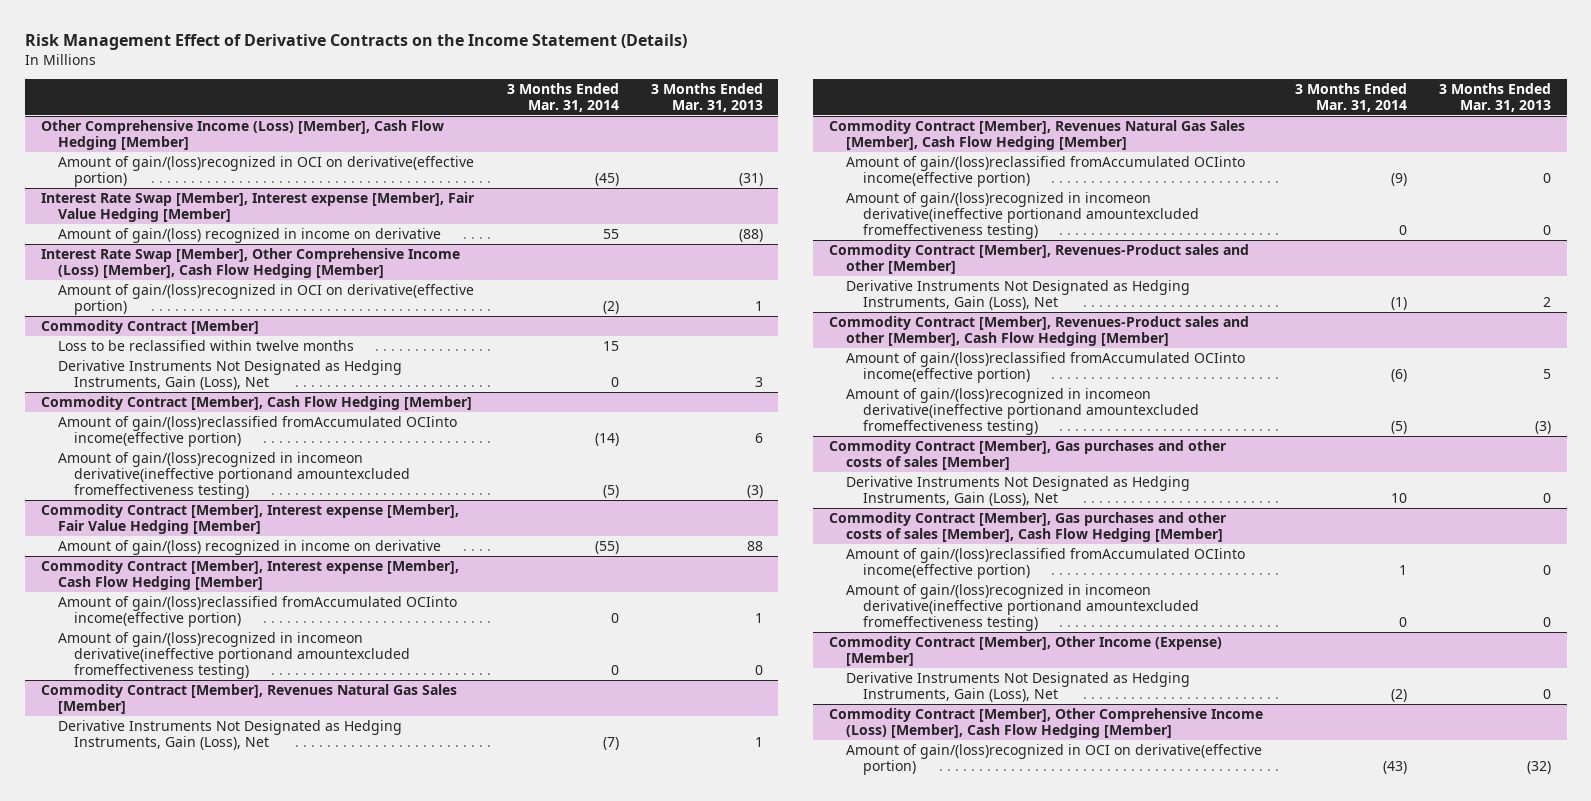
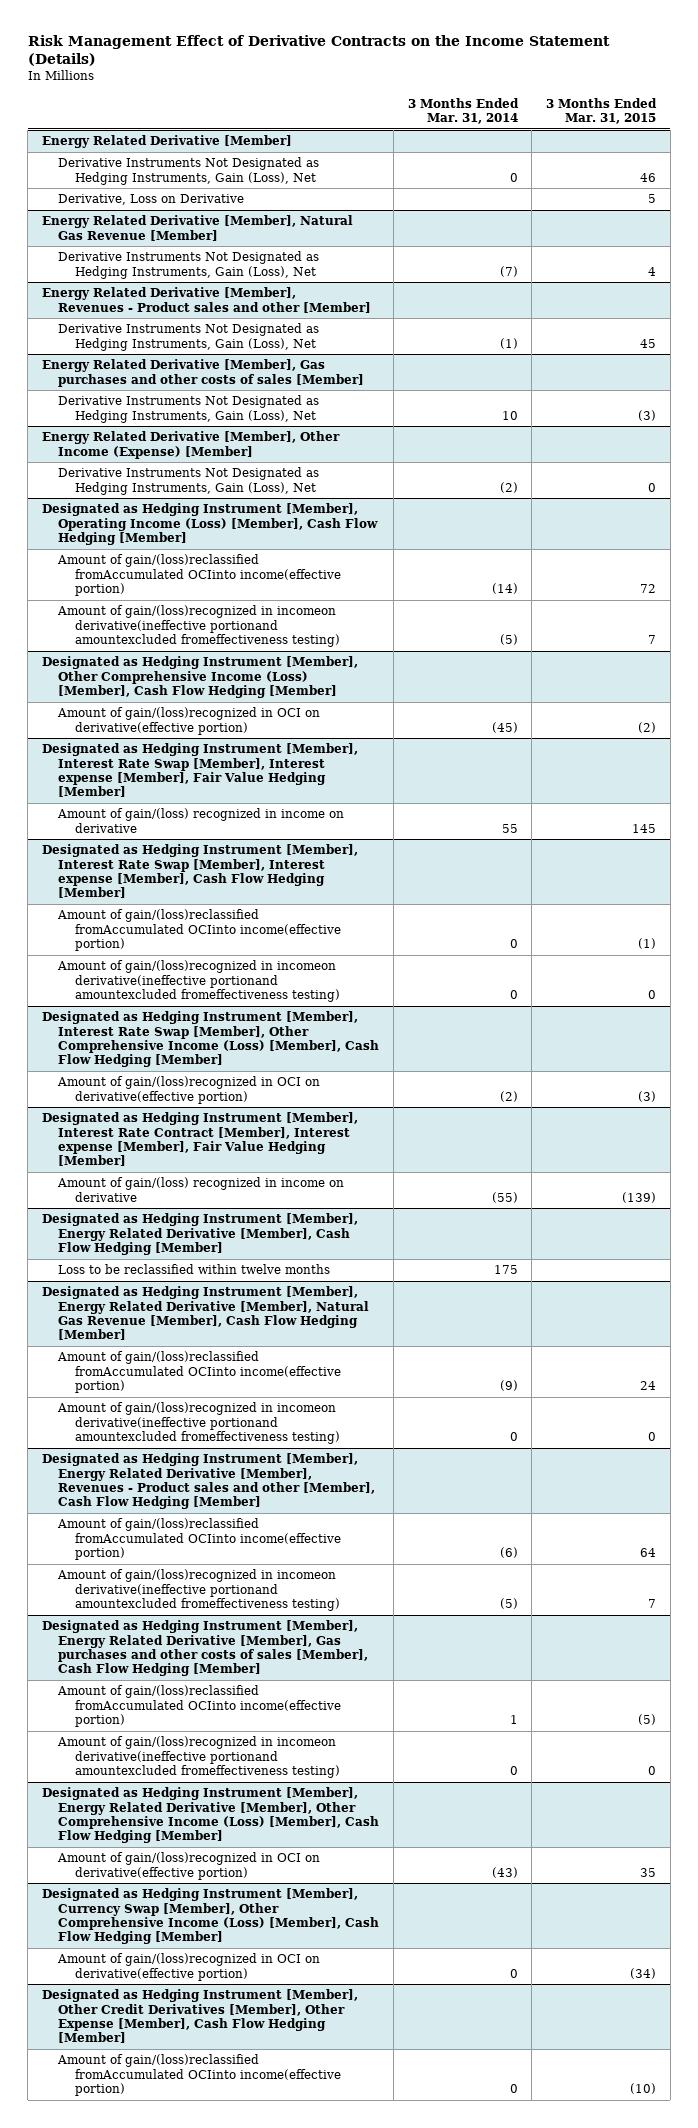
- | 3 Months Ended Mar. 31, 2014 | 3 Months Ended Mar. 31, 2013
+ | 3 Months Ended Mar. 31, 2014 | 3 Months Ended Mar. 31, 2015
- Other Comprehensive Income (Loss) [Member], Cash Flow Hedging [Member]
- Amount of gain/(loss)recognized in OCI on derivative(effective portion) | (45) | (31)
- Interest Rate Swap [Member], Interest expense [Member], Fair Value Hedging [Member]
- Amount of gain/(loss) recognized in income on derivative | 55 | (88)
- Interest Rate Swap [Member], Other Comprehensive Income (Loss) [Member], Cash Flow Hedging [Member]
- Amount of gain/(loss)recognized in OCI on derivative(effective portion) | (2) | 1
- Commodity Contract [Member]
- Loss to be reclassified within twelve months | 15 |
+ Energy Related Derivative [Member]
- Commodity Contract [Member], Cash Flow Hedging [Member]
+ Derivative, Loss on Derivative | | 5
+ Energy Related Derivative [Member], Natural Gas Revenue [Member]
+ Derivative Instruments Not Designated as Hedging Instruments, Gain (Loss), Net | (7) | 4
+ Energy Related Derivative [Member], Revenues - Product sales and other [Member]
+ Derivative Instruments Not Designated as Hedging Instruments, Gain (Loss), Net | (1) | 45
+ Energy Related Derivative [Member], Gas purchases and other costs of sales [Member]
+ Derivative Instruments Not Designated as Hedging Instruments, Gain (Loss), Net | 10 | (3)
+ Energy Related Derivative [Member], Other Income (Expense) [Member]
+ Derivative Instruments Not Designated as Hedging Instruments, Gain (Loss), Net | (2) | 0
+ Designated as Hedging Instrument [Member], Operating Income (Loss) [Member], Cash Flow Hedging [Member]
- Commodity Contract [Member], Interest expense [Member], Fair Value Hedging [Member]
- Amount of gain/(loss) recognized in income on derivative | (55) | 88
- Commodity Contract [Member], Interest expense [Member], Cash Flow Hedging [Member]
+ Designated as Hedging Instrument [Member], Other Comprehensive Income (Loss) [Member], Cash Flow Hedging [Member]
+ Amount of gain/(loss)recognized in OCI on derivative(effective portion) | (45) | (2)
+ Designated as Hedging Instrument [Member], Interest Rate Swap [Member], Interest expense [Member], Fair Value Hedging [Member]
+ Amount of gain/(loss) recognized in income on derivative | 55 | 145
+ Designated as Hedging Instrument [Member], Interest Rate Swap [Member], Interest expense [Member], Cash Flow Hedging [Member]
- Commodity Contract [Member], Revenues Natural Gas Sales [Member]
- Derivative Instruments Not Designated as Hedging Instruments, Gain (Loss), Net | (7) | 1
- Commodity Contract [Member], Revenues Natural Gas Sales [Member], Cash Flow Hedging [Member]
+ Designated as Hedging Instrument [Member], Interest Rate Swap [Member], Other Comprehensive Income (Loss) [Member], Cash Flow Hedging [Member]
+ Amount of gain/(loss)recognized in OCI on derivative(effective portion) | (2) | (3)
+ Designated as Hedging Instrument [Member], Interest Rate Contract [Member], Interest expense [Member], Fair Value Hedging [Member]
+ Amount of gain/(loss) recognized in income on derivative | (55) | (139)
+ Designated as Hedging Instrument [Member], Energy Related Derivative [Member], Cash Flow Hedging [Member]
+ Loss to be reclassified within twelve months | 175 |
+ Designated as Hedging Instrument [Member], Energy Related Derivative [Member], Natural Gas Revenue [Member], Cash Flow Hedging [Member]
- Commodity Contract [Member], Revenues-Product sales and other [Member]
- Derivative Instruments Not Designated as Hedging Instruments, Gain (Loss), Net | (1) | 2
- Commodity Contract [Member], Revenues-Product sales and other [Member], Cash Flow Hedging [Member]
+ Designated as Hedging Instrument [Member], Energy Related Derivative [Member], Revenues - Product sales and other [Member], Cash Flow Hedging [Member]
- Commodity Contract [Member], Gas purchases and other costs of sales [Member]
- Derivative Instruments Not Designated as Hedging Instruments, Gain (Loss), Net | 10 | 0
- Commodity Contract [Member], Gas purchases and other costs of sales [Member], Cash Flow Hedging [Member]
+ Designated as Hedging Instrument [Member], Energy Related Derivative [Member], Gas purchases and other costs of sales [Member], Cash Flow Hedging [Member]
- Commodity Contract [Member], Other Income (Expense) [Member]
- Derivative Instruments Not Designated as Hedging Instruments, Gain (Loss), Net | (2) | 0
- Commodity Contract [Member], Other Comprehensive Income (Loss) [Member], Cash Flow Hedging [Member]
+ Designated as Hedging Instrument [Member], Energy Related Derivative [Member], Other Comprehensive Income (Loss) [Member], Cash Flow Hedging [Member]
+ Designated as Hedging Instrument [Member], Currency Swap [Member], Other Comprehensive Income (Loss) [Member], Cash Flow Hedging [Member]
+ Amount of gain/(loss)recognized in OCI on derivative(effective portion) | 0 | (34)
+ Designated as Hedging Instrument [Member], Other Credit Derivatives [Member], Other Expense [Member], Cash Flow Hedging [Member]
+ Amount of gain/(loss)reclassified fromAccumulated OCIinto income(effective portion) | 0 | (10)

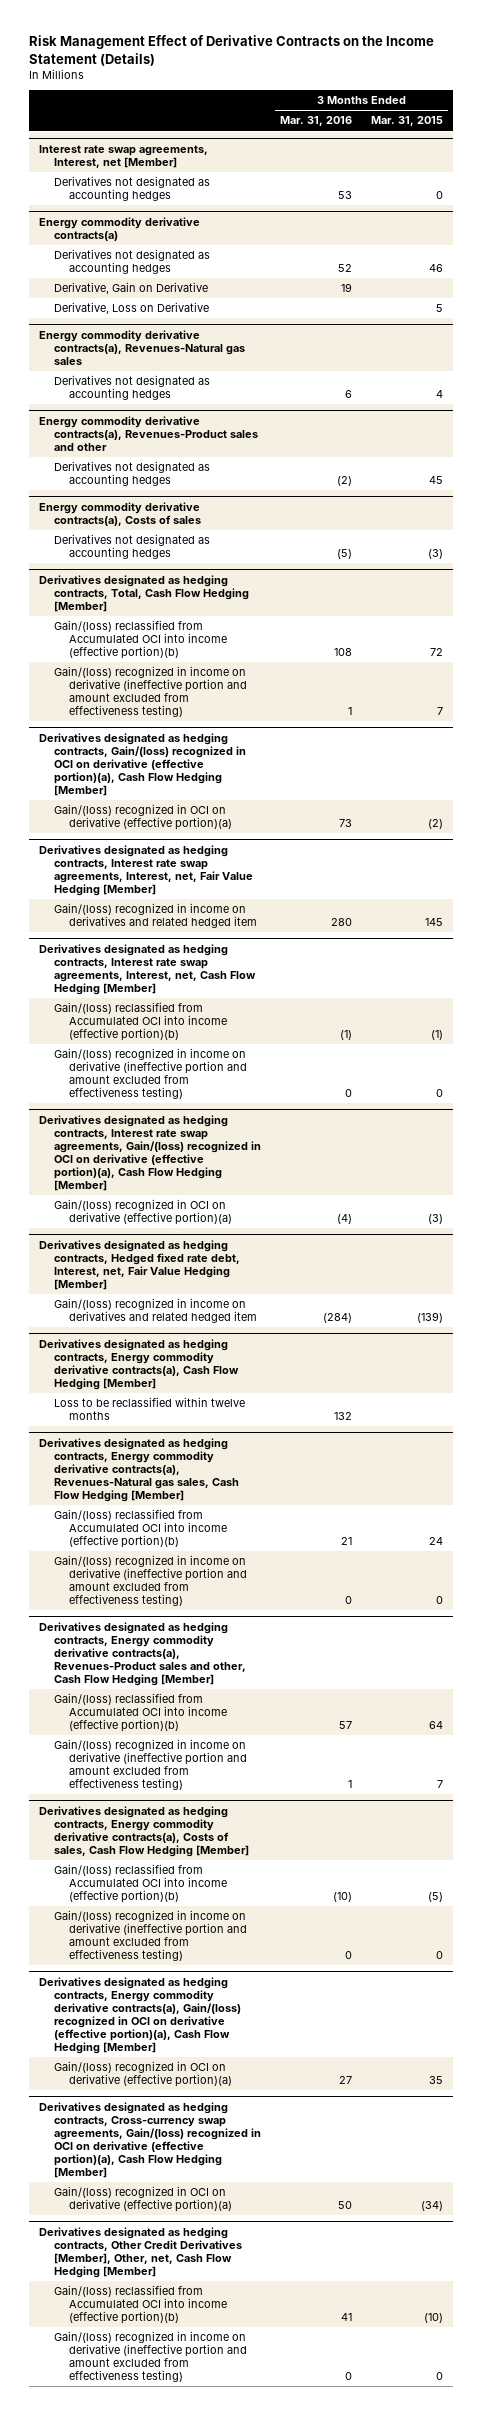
- | 3 Months Ended Mar. 31, 2014 | 3 Months Ended Mar. 31, 2015
+ | 3 Months Ended Mar. 31, 2016 | 3 Months Ended Mar. 31, 2015
- Energy Related Derivative [Member]
- Derivative Instruments Not Designated as Hedging Instruments, Gain (Loss), Net | 0 | 46
+ Interest rate swap agreements, Interest, net [Member]
+ Derivatives not designated as accounting hedges | 53 | 0
+ Energy commodity derivative contracts(a)
+ Derivatives not designated as accounting hedges | 52 | 46
+ Derivative, Gain on Derivative | 19 |
- Energy Related Derivative [Member], Natural Gas Revenue [Member]
- Derivative Instruments Not Designated as Hedging Instruments, Gain (Loss), Net | (7) | 4
- Energy Related Derivative [Member], Revenues - Product sales and other [Member]
- Derivative Instruments Not Designated as Hedging Instruments, Gain (Loss), Net | (1) | 45
- Energy Related Derivative [Member], Gas purchases and other costs of sales [Member]
- Derivative Instruments Not Designated as Hedging Instruments, Gain (Loss), Net | 10 | (3)
- Energy Related Derivative [Member], Other Income (Expense) [Member]
- Derivative Instruments Not Designated as Hedging Instruments, Gain (Loss), Net | (2) | 0
- Designated as Hedging Instrument [Member], Operating Income (Loss) [Member], Cash Flow Hedging [Member]
- Amount of gain/(loss)reclassified fromAccumulated OCIinto income(effective portion) | (14) | 72
- Amount of gain/(loss)recognized in incomeon derivative(ineffective portionand amountexcluded fromeffectiveness testing) | (5) | 7
- Designated as Hedging Instrument [Member], Other Comprehensive Income (Loss) [Member], Cash Flow Hedging [Member]
- Amount of gain/(loss)recognized in OCI on derivative(effective portion) | (45) | (2)
- Designated as Hedging Instrument [Member], Interest Rate Swap [Member], Interest expense [Member], Fair Value Hedging [Member]
- Amount of gain/(loss) recognized in income on derivative | 55 | 145
- Designated as Hedging Instrument [Member], Interest Rate Swap [Member], Interest expense [Member], Cash Flow Hedging [Member]
- Amount of gain/(loss)reclassified fromAccumulated OCIinto income(effective portion) | 0 | (1)
- Amount of gain/(loss)recognized in incomeon derivative(ineffective portionand amountexcluded fromeffectiveness testing) | 0 | 0
- Designated as Hedging Instrument [Member], Interest Rate Swap [Member], Other Comprehensive Income (Loss) [Member], Cash Flow Hedging [Member]
- Amount of gain/(loss)recognized in OCI on derivative(effective portion) | (2) | (3)
- Designated as Hedging Instrument [Member], Interest Rate Contract [Member], Interest expense [Member], Fair Value Hedging [Member]
- Amount of gain/(loss) recognized in income on derivative | (55) | (139)
- Designated as Hedging Instrument [Member], Energy Related Derivative [Member], Cash Flow Hedging [Member]
+ Energy commodity derivative contracts(a), Revenues-Natural gas sales
+ Derivatives not designated as accounting hedges | 6 | 4
+ Energy commodity derivative contracts(a), Revenues-Product sales and other
+ Derivatives not designated as accounting hedges | (2) | 45
+ Energy commodity derivative contracts(a), Costs of sales
+ Derivatives not designated as accounting hedges | (5) | (3)
+ Derivatives designated as hedging contracts, Total, Cash Flow Hedging [Member]
+ Gain/(loss) reclassified from Accumulated OCI into income (effective portion)(b) | 108 | 72
+ Gain/(loss) recognized in income on derivative (ineffective portion and amount excluded from effectiveness testing) | 1 | 7
+ Derivatives designated as hedging contracts, Gain/(loss) recognized in OCI on derivative (effective portion)(a), Cash Flow Hedging [Member]
+ Gain/(loss) recognized in OCI on derivative (effective portion)(a) | 73 | (2)
+ Derivatives designated as hedging contracts, Interest rate swap agreements, Interest, net, Fair Value Hedging [Member]
+ Gain/(loss) recognized in income on derivatives and related hedged item | 280 | 145
+ Derivatives designated as hedging contracts, Interest rate swap agreements, Interest, net, Cash Flow Hedging [Member]
+ Gain/(loss) reclassified from Accumulated OCI into income (effective portion)(b) | (1) | (1)
+ Gain/(loss) recognized in income on derivative (ineffective portion and amount excluded from effectiveness testing) | 0 | 0
+ Derivatives designated as hedging contracts, Interest rate swap agreements, Gain/(loss) recognized in OCI on derivative (effective portion)(a), Cash Flow Hedging [Member]
+ Gain/(loss) recognized in OCI on derivative (effective portion)(a) | (4) | (3)
+ Derivatives designated as hedging contracts, Hedged fixed rate debt, Interest, net, Fair Value Hedging [Member]
+ Gain/(loss) recognized in income on derivatives and related hedged item | (284) | (139)
+ Derivatives designated as hedging contracts, Energy commodity derivative contracts(a), Cash Flow Hedging [Member]
- Designated as Hedging Instrument [Member], Energy Related Derivative [Member], Natural Gas Revenue [Member], Cash Flow Hedging [Member]
- Amount of gain/(loss)reclassified fromAccumulated OCIinto income(effective portion) | (9) | 24
- Amount of gain/(loss)recognized in incomeon derivative(ineffective portionand amountexcluded fromeffectiveness testing) | 0 | 0
- Designated as Hedging Instrument [Member], Energy Related Derivative [Member], Revenues - Product sales and other [Member], Cash Flow Hedging [Member]
- Amount of gain/(loss)reclassified fromAccumulated OCIinto income(effective portion) | (6) | 64
- Amount of gain/(loss)recognized in incomeon derivative(ineffective portionand amountexcluded fromeffectiveness testing) | (5) | 7
- Designated as Hedging Instrument [Member], Energy Related Derivative [Member], Gas purchases and other costs of sales [Member], Cash Flow Hedging [Member]
- Amount of gain/(loss)reclassified fromAccumulated OCIinto income(effective portion) | 1 | (5)
- Amount of gain/(loss)recognized in incomeon derivative(ineffective portionand amountexcluded fromeffectiveness testing) | 0 | 0
- Designated as Hedging Instrument [Member], Energy Related Derivative [Member], Other Comprehensive Income (Loss) [Member], Cash Flow Hedging [Member]
- Amount of gain/(loss)recognized in OCI on derivative(effective portion) | (43) | 35
- Designated as Hedging Instrument [Member], Currency Swap [Member], Other Comprehensive Income (Loss) [Member], Cash Flow Hedging [Member]
- Amount of gain/(loss)recognized in OCI on derivative(effective portion) | 0 | (34)
- Designated as Hedging Instrument [Member], Other Credit Derivatives [Member], Other Expense [Member], Cash Flow Hedging [Member]
- Amount of gain/(loss)reclassified fromAccumulated OCIinto income(effective portion) | 0 | (10)
+ Derivatives designated as hedging contracts, Energy commodity derivative contracts(a), Revenues-Natural gas sales, Cash Flow Hedging [Member]
+ Gain/(loss) reclassified from Accumulated OCI into income (effective portion)(b) | 21 | 24
+ Gain/(loss) recognized in income on derivative (ineffective portion and amount excluded from effectiveness testing) | 0 | 0
+ Derivatives designated as hedging contracts, Energy commodity derivative contracts(a), Revenues-Product sales and other, Cash Flow Hedging [Member]
+ Gain/(loss) reclassified from Accumulated OCI into income (effective portion)(b) | 57 | 64
+ Gain/(loss) recognized in income on derivative (ineffective portion and amount excluded from effectiveness testing) | 1 | 7
+ Derivatives designated as hedging contracts, Energy commodity derivative contracts(a), Costs of sales, Cash Flow Hedging [Member]
+ Gain/(loss) reclassified from Accumulated OCI into income (effective portion)(b) | (10) | (5)
+ Gain/(loss) recognized in income on derivative (ineffective portion and amount excluded from effectiveness testing) | 0 | 0
+ Derivatives designated as hedging contracts, Energy commodity derivative contracts(a), Gain/(loss) recognized in OCI on derivative (effective portion)(a), Cash Flow Hedging [Member]
+ Gain/(loss) recognized in OCI on derivative (effective portion)(a) | 27 | 35
+ Derivatives designated as hedging contracts, Cross-currency swap agreements, Gain/(loss) recognized in OCI on derivative (effective portion)(a), Cash Flow Hedging [Member]
+ Gain/(loss) recognized in OCI on derivative (effective portion)(a) | 50 | (34)
+ Derivatives designated as hedging contracts, Other Credit Derivatives [Member], Other, net, Cash Flow Hedging [Member]
+ Gain/(loss) reclassified from Accumulated OCI into income (effective portion)(b) | 41 | (10)
+ Gain/(loss) recognized in income on derivative (ineffective portion and amount excluded from effectiveness testing) | 0 | 0

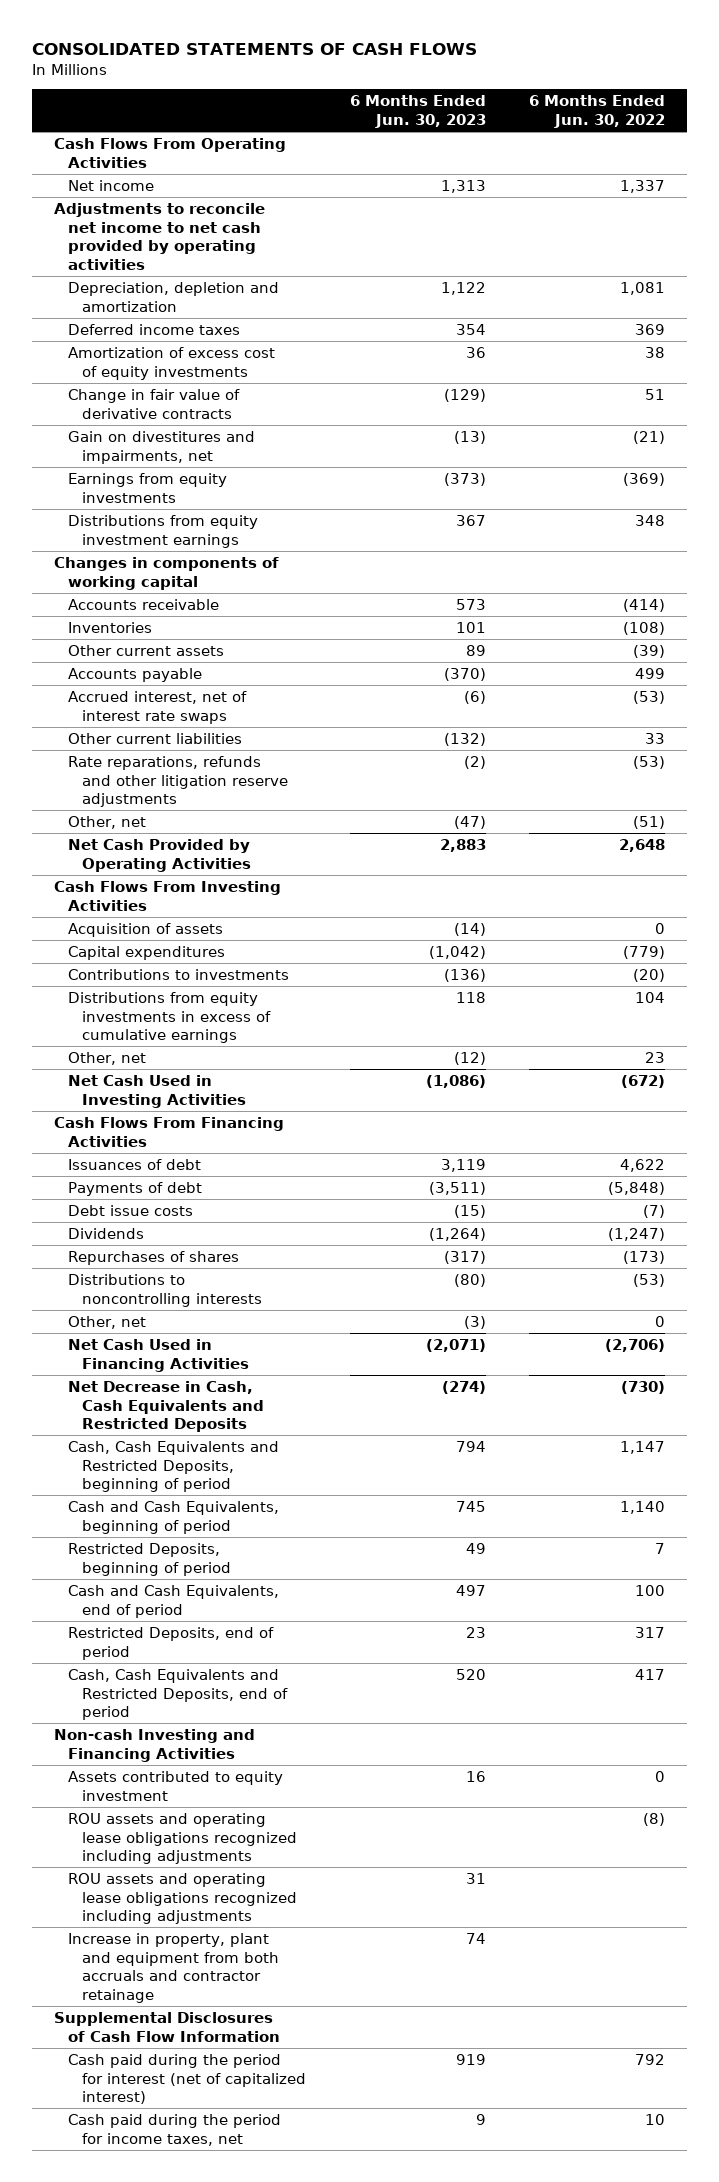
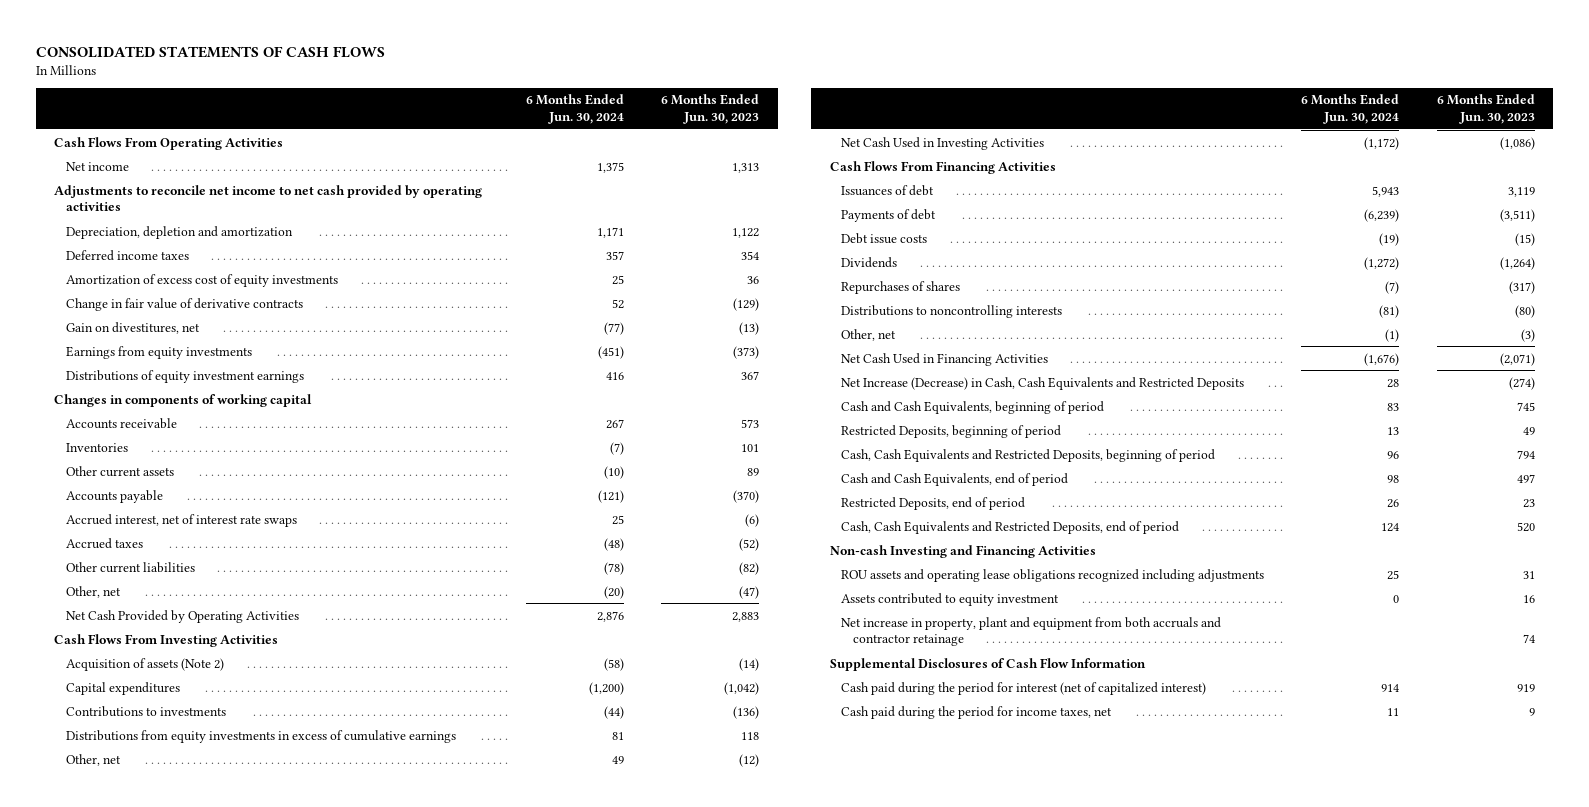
- | 6 Months Ended Jun. 30, 2023 | 6 Months Ended Jun. 30, 2022
+ | 6 Months Ended Jun. 30, 2024 | 6 Months Ended Jun. 30, 2023
- Gain on divestitures and impairments, net | (13) | (21)
+ Gain on divestitures, net | (77) | (13)
- Distributions from equity investment earnings | 367 | 348
+ Distributions of equity investment earnings | 416 | 367
- Other current liabilities | (132) | 33
- Rate reparations, refunds and other litigation reserve adjustments | (2) | (53)
+ Accrued taxes | (48) | (52)
+ Other current liabilities | (78) | (82)
- Acquisition of assets | (14) | 0
+ Acquisition of assets (Note 2) | (58) | (14)
- Net Decrease in Cash, Cash Equivalents and Restricted Deposits | (274) | (730)
+ Net Increase (Decrease) in Cash, Cash Equivalents and Restricted Deposits | 28 | (274)
moved down: Cash, Cash Equivalents and Restricted Deposits, beginning of period | 96 | 794
- ROU assets and operating lease obligations recognized including adjustments | | (8)
- Increase in property, plant and equipment from both accruals and contractor retainage | 74 |
moved down: Assets contributed to equity investment | 0 | 16
+ Net increase in property, plant and equipment from both accruals and contractor retainage | | 74

